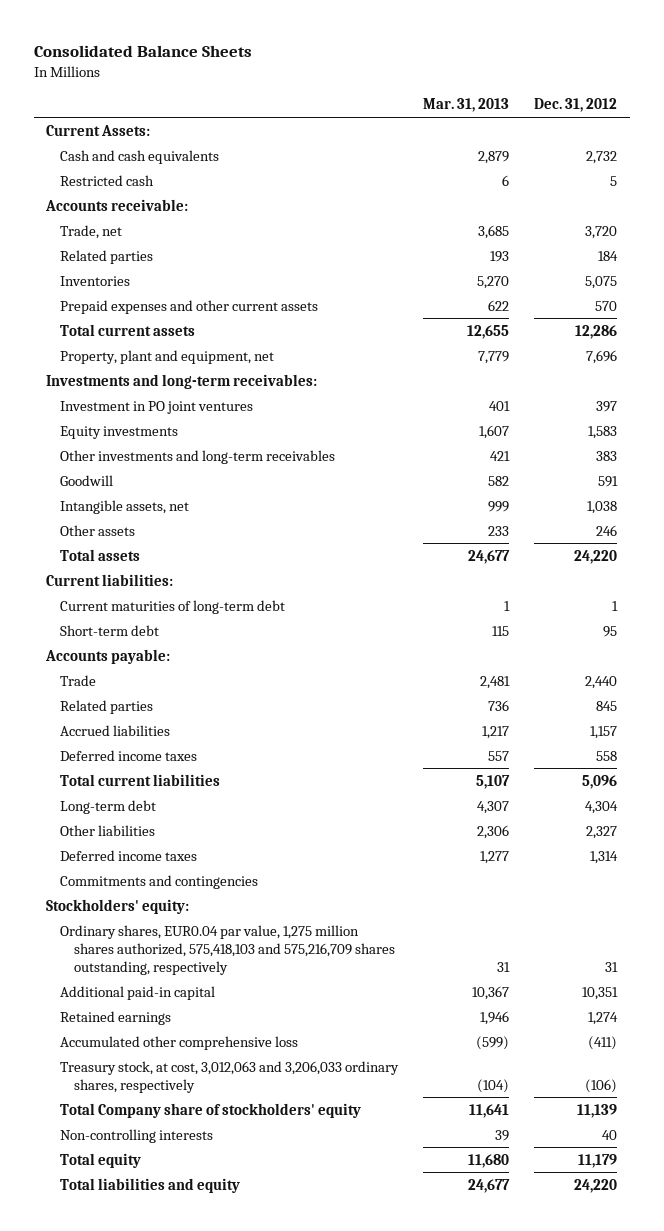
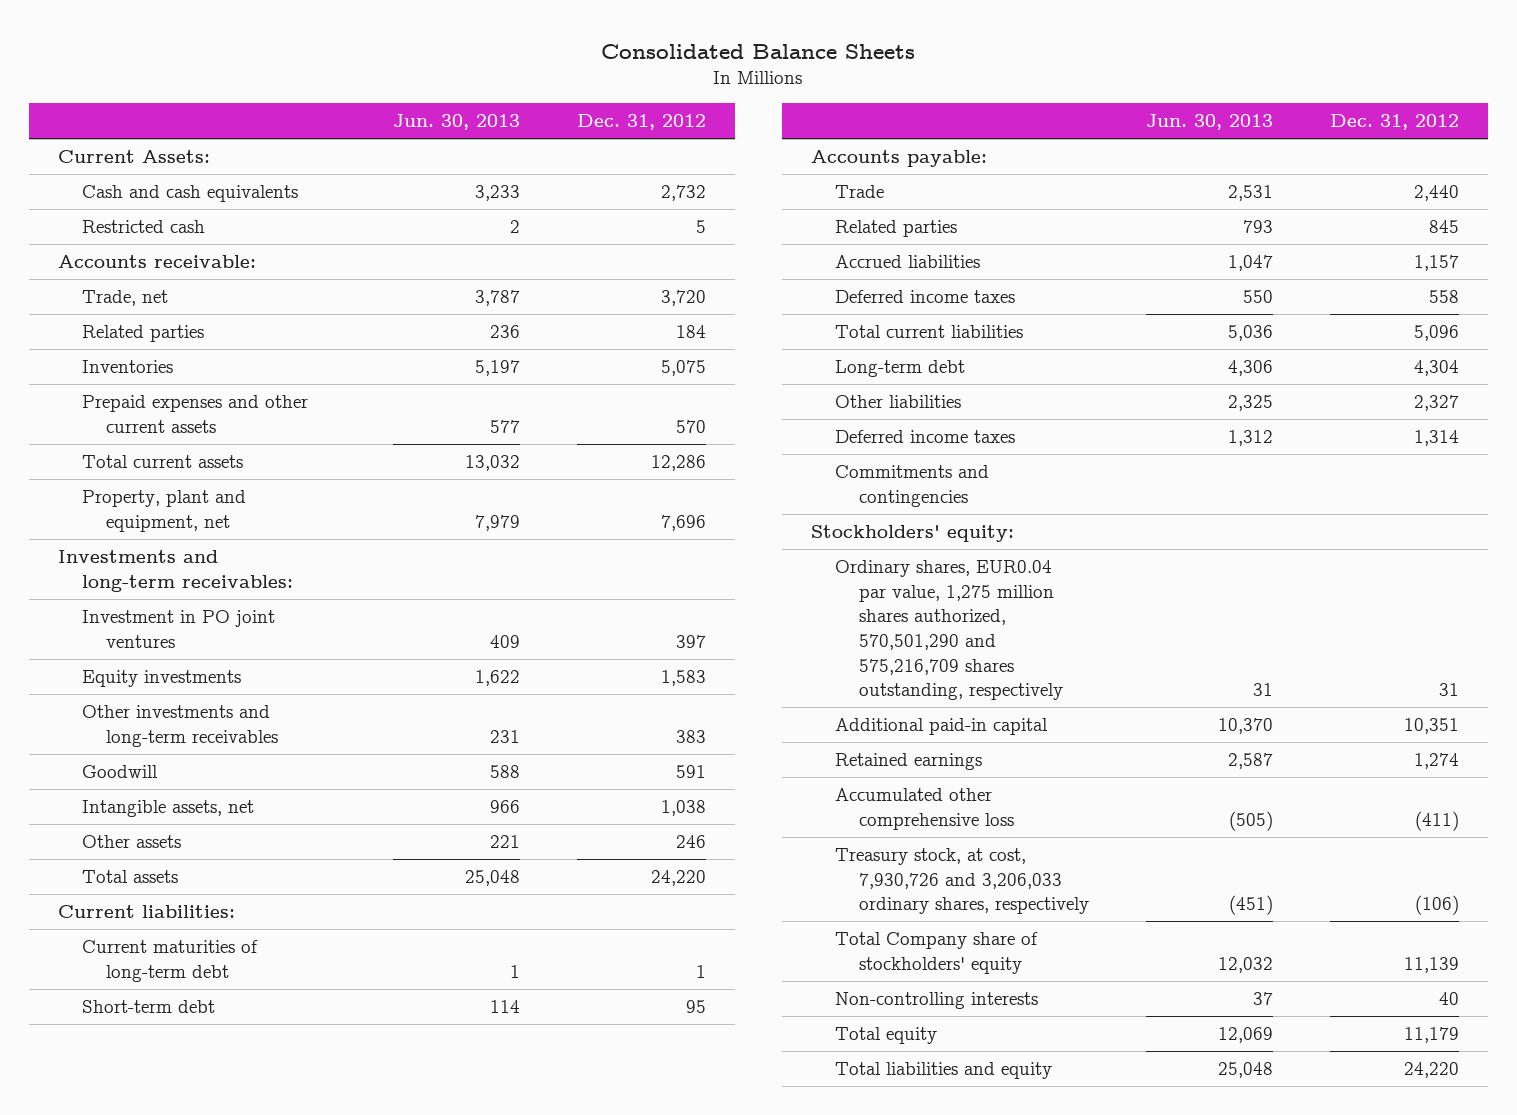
- | Mar. 31, 2013 | Dec. 31, 2012
+ | Jun. 30, 2013 | Dec. 31, 2012
- Ordinary shares, EUR0.04 par value, 1,275 million shares authorized, 575,418,103 and 575,216,709 shares outstanding, respectively | 31 | 31
+ Ordinary shares, EUR0.04 par value, 1,275 million shares authorized, 570,501,290 and 575,216,709 shares outstanding, respectively | 31 | 31
- Treasury stock, at cost, 3,012,063 and 3,206,033 ordinary shares, respectively | (104) | (106)
+ Treasury stock, at cost, 7,930,726 and 3,206,033 ordinary shares, respectively | (451) | (106)

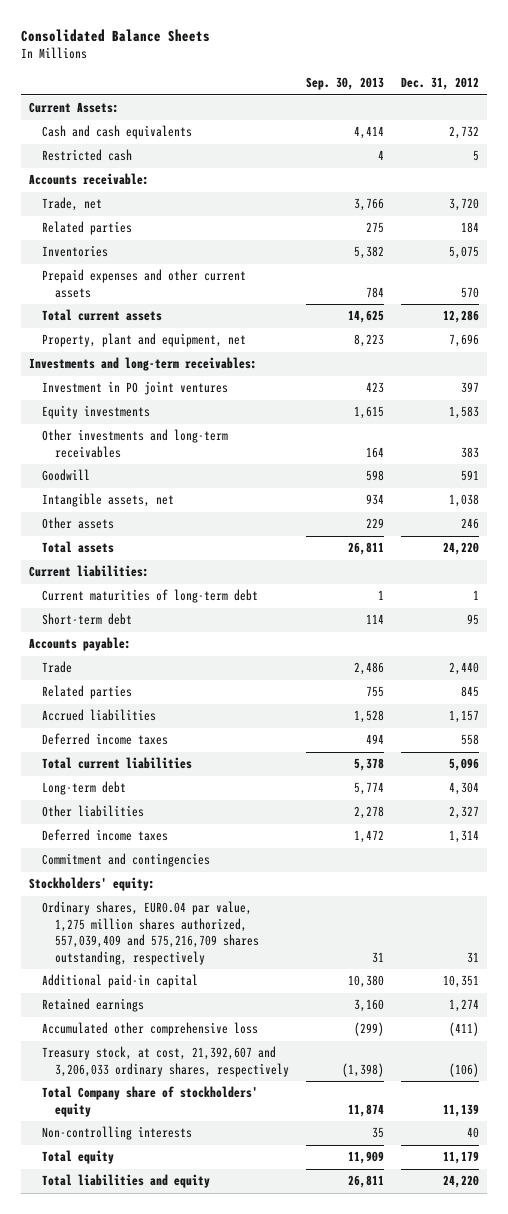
- | Jun. 30, 2013 | Dec. 31, 2012
+ | Sep. 30, 2013 | Dec. 31, 2012
- Commitments and contingencies
+ Commitment and contingencies
- Ordinary shares, EUR0.04 par value, 1,275 million shares authorized, 570,501,290 and 575,216,709 shares outstanding, respectively | 31 | 31
+ Ordinary shares, EUR0.04 par value, 1,275 million shares authorized, 557,039,409 and 575,216,709 shares outstanding, respectively | 31 | 31
- Treasury stock, at cost, 7,930,726 and 3,206,033 ordinary shares, respectively | (451) | (106)
+ Treasury stock, at cost, 21,392,607 and 3,206,033 ordinary shares, respectively | (1,398) | (106)

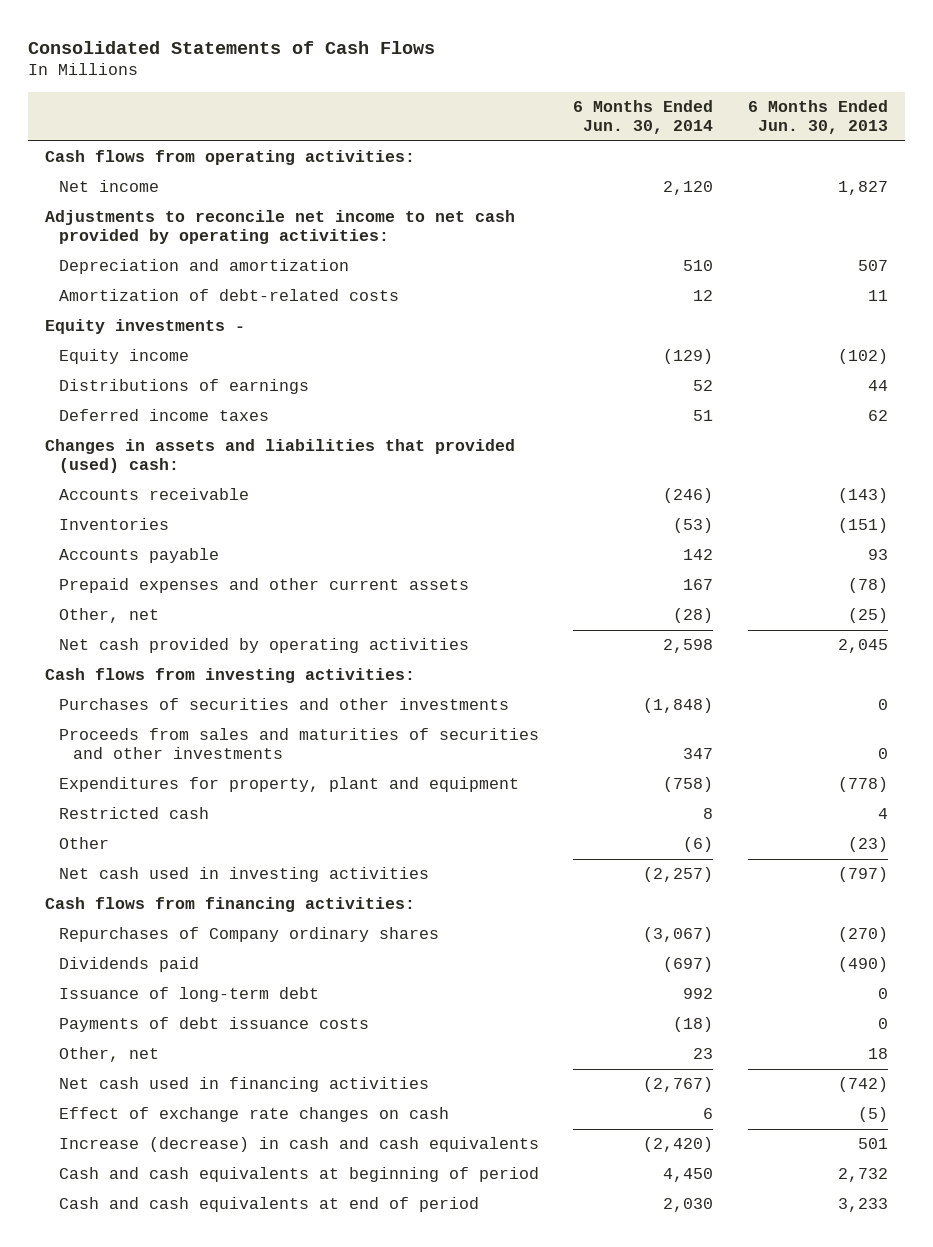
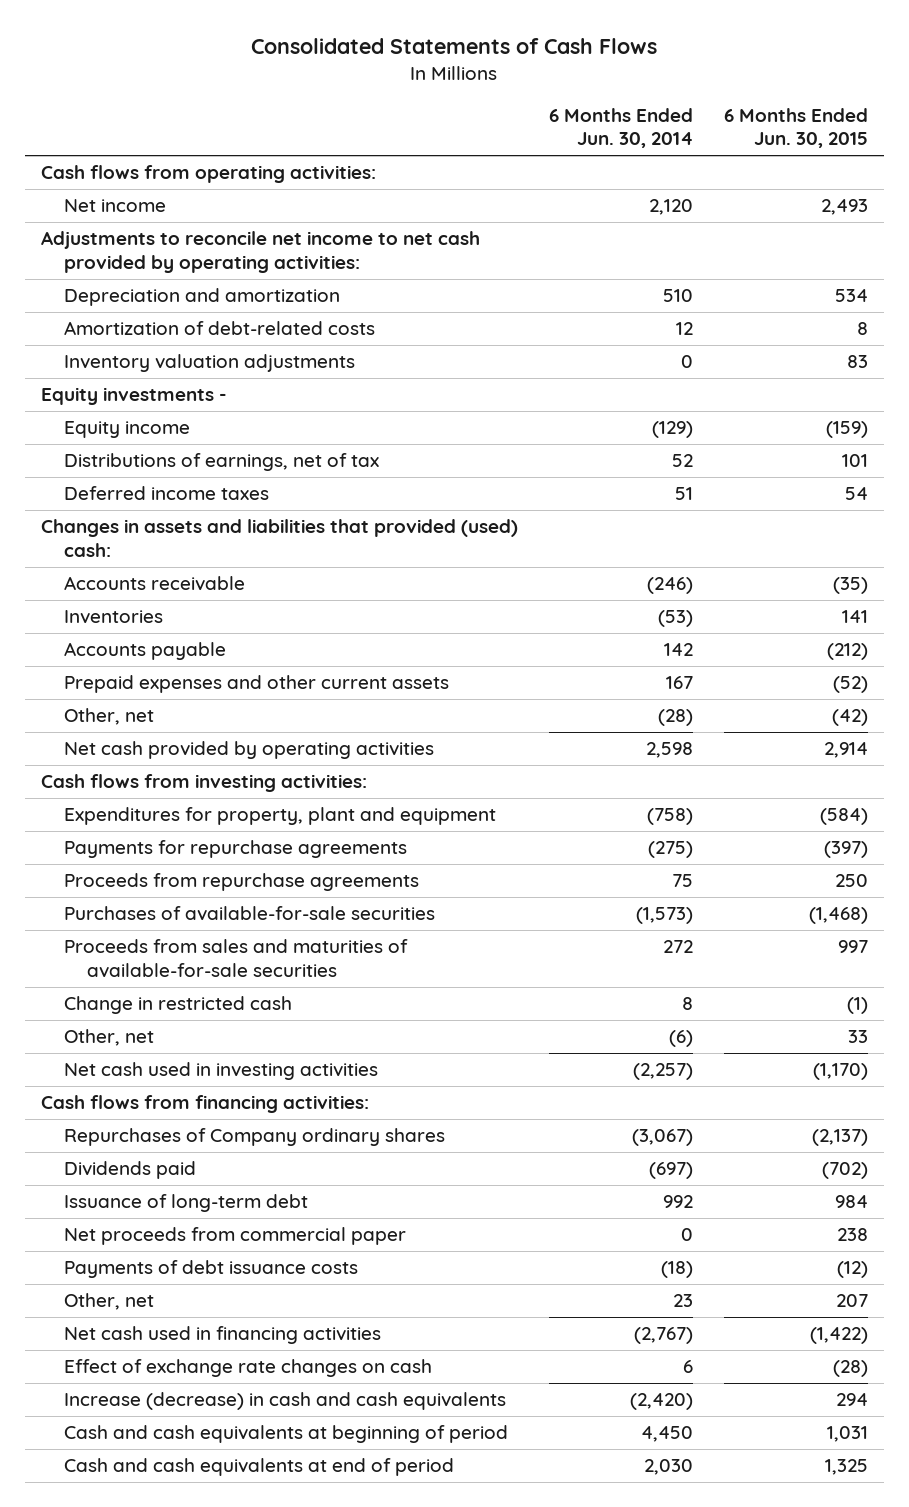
- | 6 Months Ended Jun. 30, 2014 | 6 Months Ended Jun. 30, 2013
+ | 6 Months Ended Jun. 30, 2014 | 6 Months Ended Jun. 30, 2015
+ Inventory valuation adjustments | 0 | 83
- Distributions of earnings | 52 | 44
+ Distributions of earnings, net of tax | 52 | 101
- Purchases of securities and other investments | (1,848) | 0
- Proceeds from sales and maturities of securities and other investments | 347 | 0
- Restricted cash | 8 | 4
- Other | (6) | (23)
+ Payments for repurchase agreements | (275) | (397)
+ Proceeds from repurchase agreements | 75 | 250
+ Purchases of available-for-sale securities | (1,573) | (1,468)
+ Proceeds from sales and maturities of available-for-sale securities | 272 | 997
+ Change in restricted cash | 8 | (1)
+ Other, net | (6) | 33
+ Net proceeds from commercial paper | 0 | 238

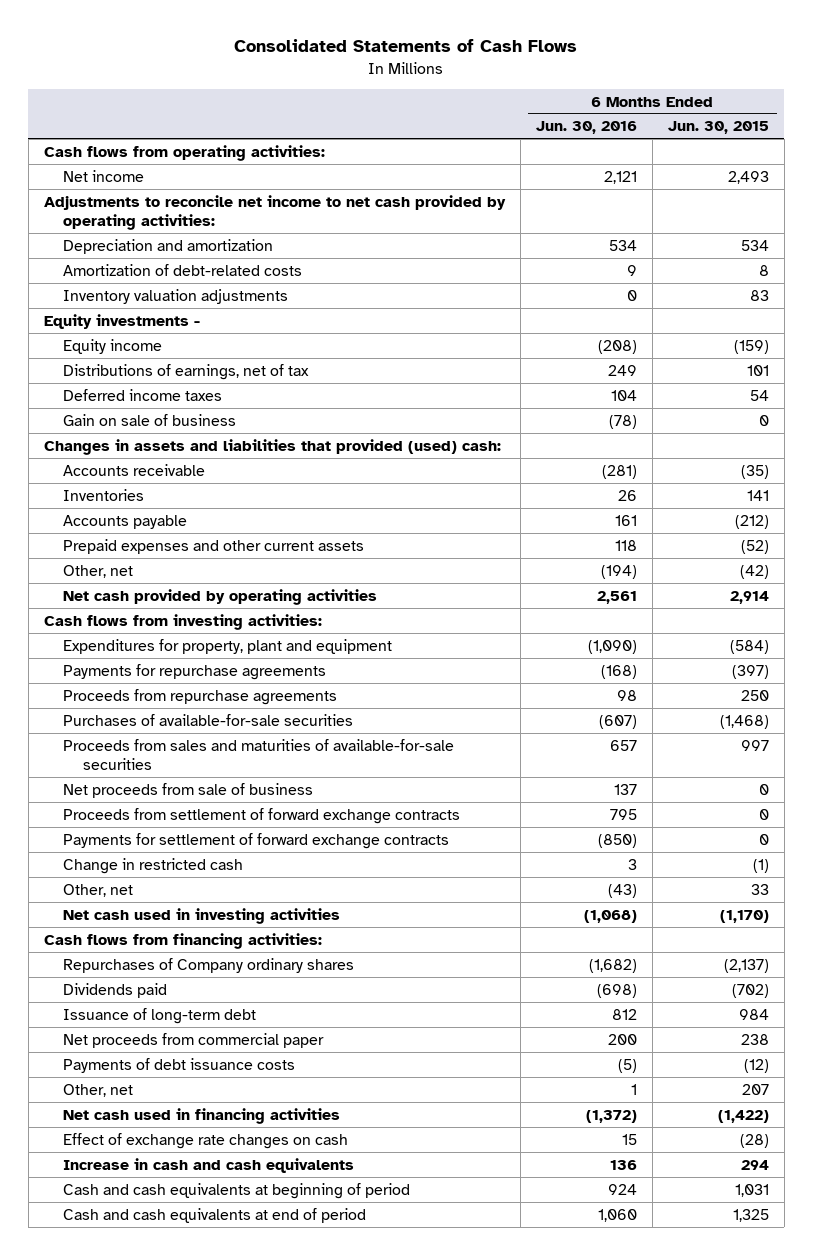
- | 6 Months Ended Jun. 30, 2014 | 6 Months Ended Jun. 30, 2015
+ | 6 Months Ended Jun. 30, 2016 | 6 Months Ended Jun. 30, 2015
+ Gain on sale of business | (78) | 0
+ Net proceeds from sale of business | 137 | 0
+ Proceeds from settlement of forward exchange contracts | 795 | 0
+ Payments for settlement of forward exchange contracts | (850) | 0
- Increase (decrease) in cash and cash equivalents | (2,420) | 294
+ Increase in cash and cash equivalents | 136 | 294

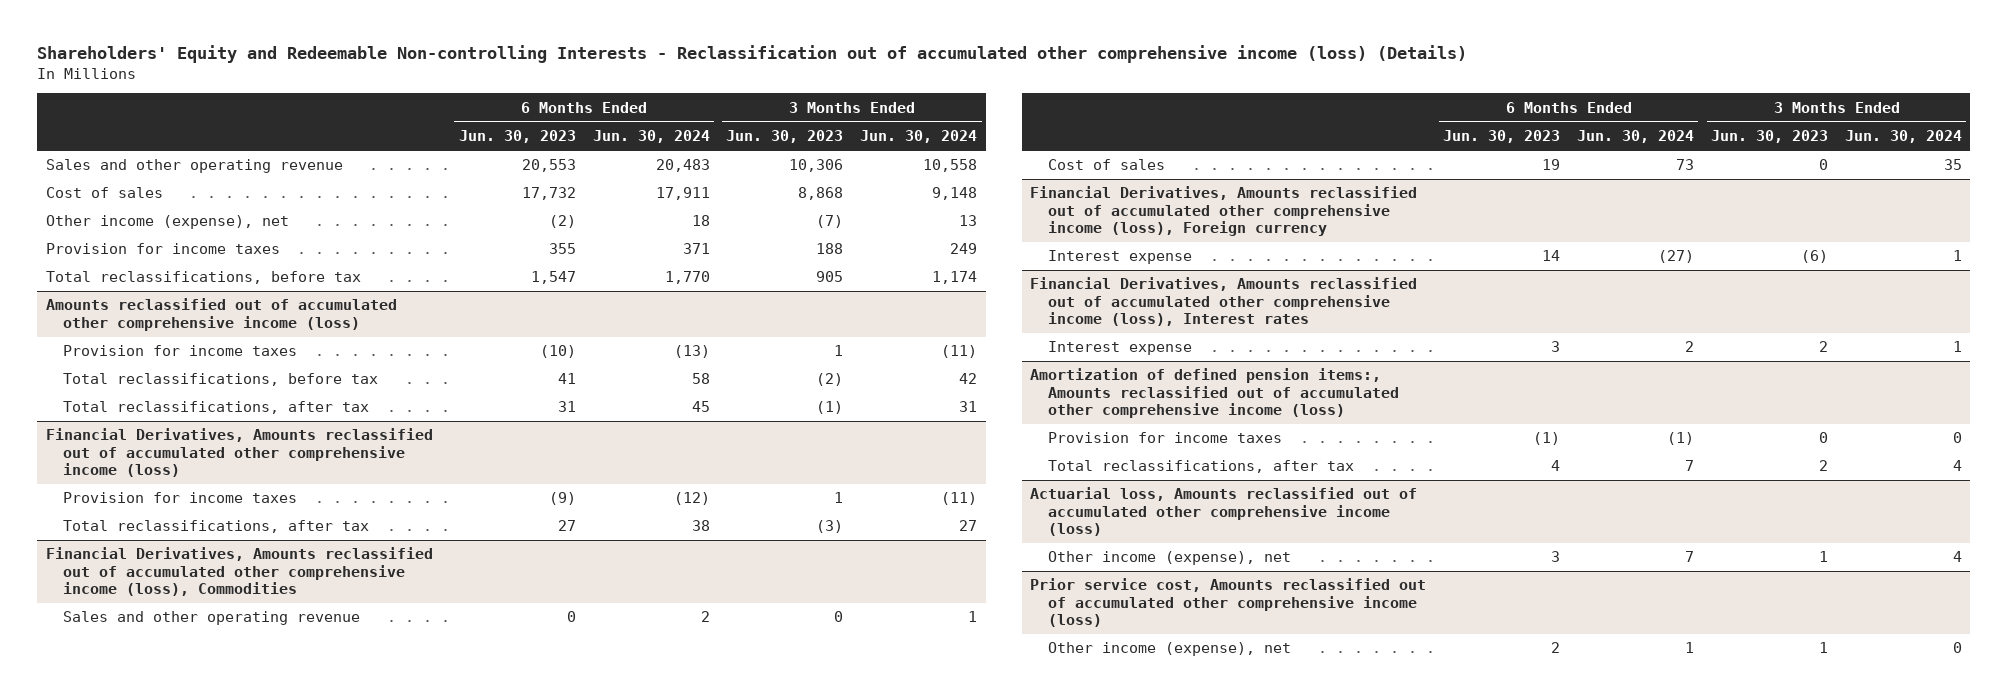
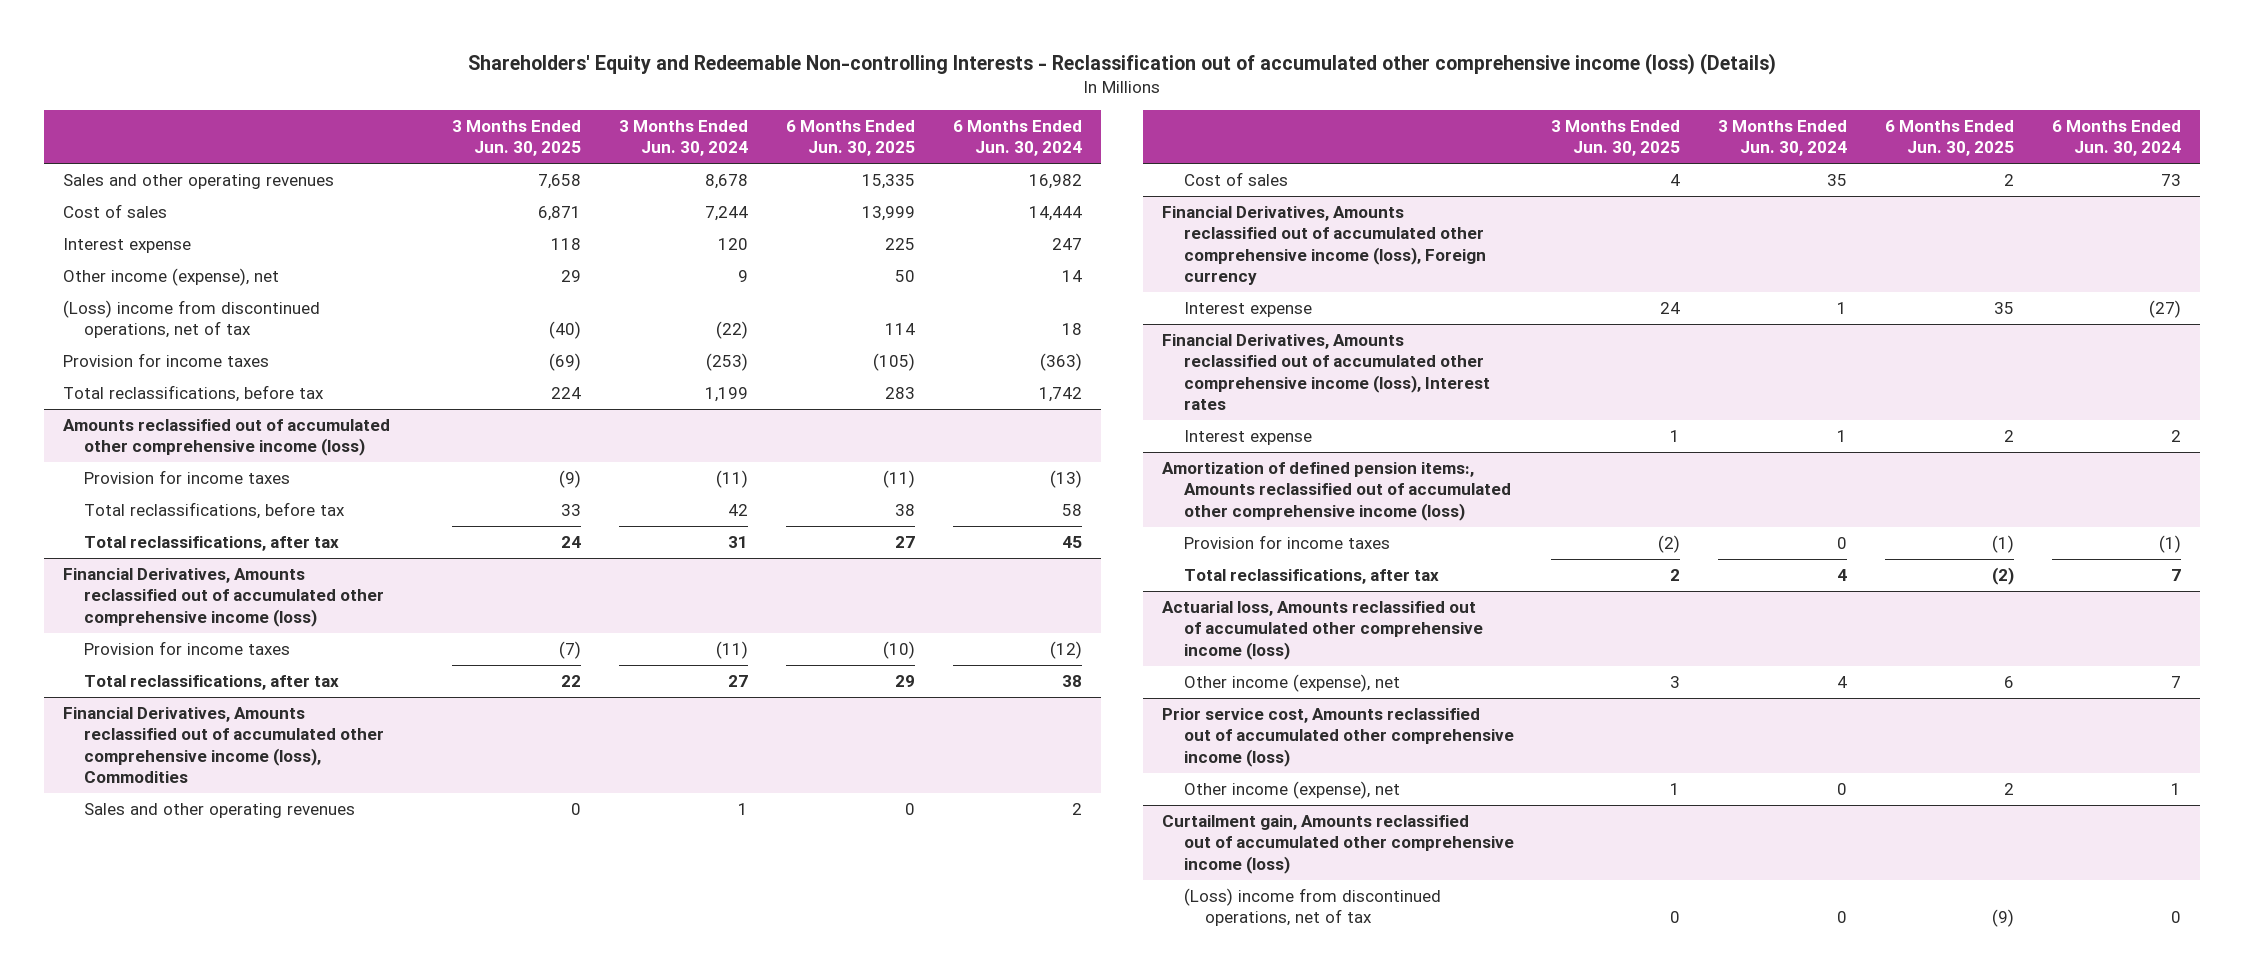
- | 6 Months Ended Jun. 30, 2023 | 6 Months Ended Jun. 30, 2024 | 3 Months Ended Jun. 30, 2023 | 3 Months Ended Jun. 30, 2024
+ | 3 Months Ended Jun. 30, 2025 | 3 Months Ended Jun. 30, 2024 | 6 Months Ended Jun. 30, 2025 | 6 Months Ended Jun. 30, 2024
- Sales and other operating revenue | 20,553 | 20,483 | 10,306 | 10,558
- Cost of sales | 17,732 | 17,911 | 8,868 | 9,148
- Other income (expense), net | (2) | 18 | (7) | 13
- Provision for income taxes | 355 | 371 | 188 | 249
- Total reclassifications, before tax | 1,547 | 1,770 | 905 | 1,174
+ Sales and other operating revenues | 7,658 | 8,678 | 15,335 | 16,982
+ Cost of sales | 6,871 | 7,244 | 13,999 | 14,444
+ Interest expense | 118 | 120 | 225 | 247
+ Other income (expense), net | 29 | 9 | 50 | 14
+ (Loss) income from discontinued operations, net of tax | (40) | (22) | 114 | 18
+ Provision for income taxes | (69) | (253) | (105) | (363)
+ Total reclassifications, before tax | 224 | 1,199 | 283 | 1,742
@ Financial Derivatives, Amounts reclassified out of accumulated other comprehensive income (loss), Commodities
- Sales and other operating revenue | 0 | 2 | 0 | 1
+ Sales and other operating revenues | 0 | 1 | 0 | 2
+ Curtailment gain, Amounts reclassified out of accumulated other comprehensive income (loss)
+ (Loss) income from discontinued operations, net of tax | 0 | 0 | (9) | 0

